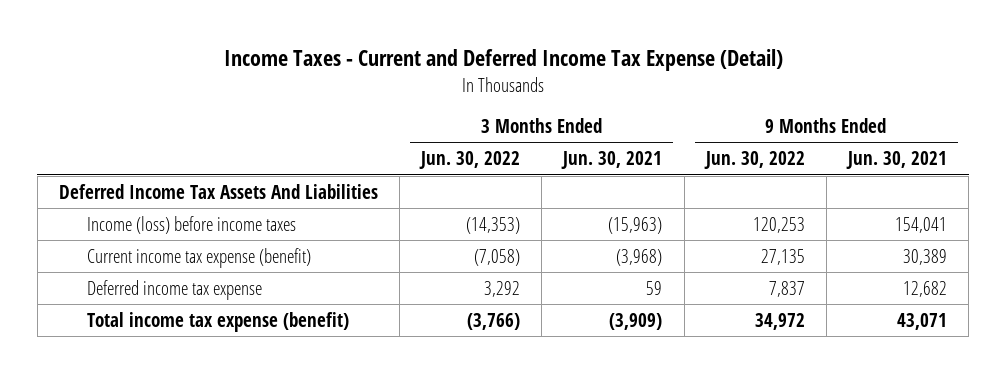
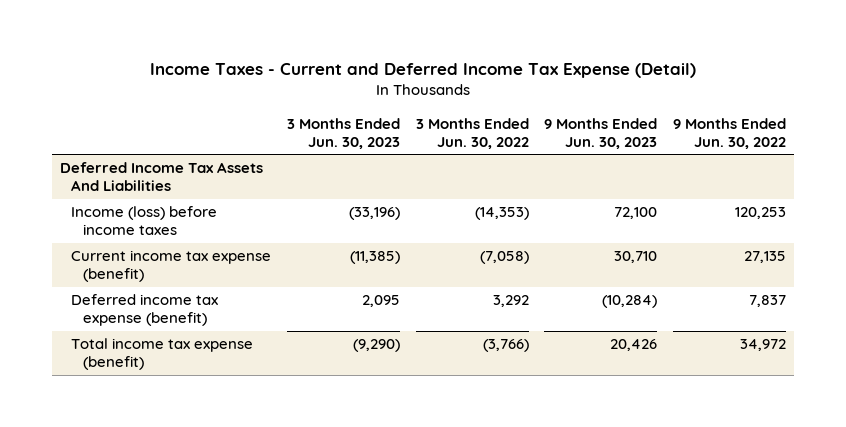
- | 3 Months Ended Jun. 30, 2022 | 3 Months Ended Jun. 30, 2021 | 9 Months Ended Jun. 30, 2022 | 9 Months Ended Jun. 30, 2021
+ | 3 Months Ended Jun. 30, 2023 | 3 Months Ended Jun. 30, 2022 | 9 Months Ended Jun. 30, 2023 | 9 Months Ended Jun. 30, 2022
- Deferred income tax expense | 3,292 | 59 | 7,837 | 12,682
+ Deferred income tax expense (benefit) | 2,095 | 3,292 | (10,284) | 7,837

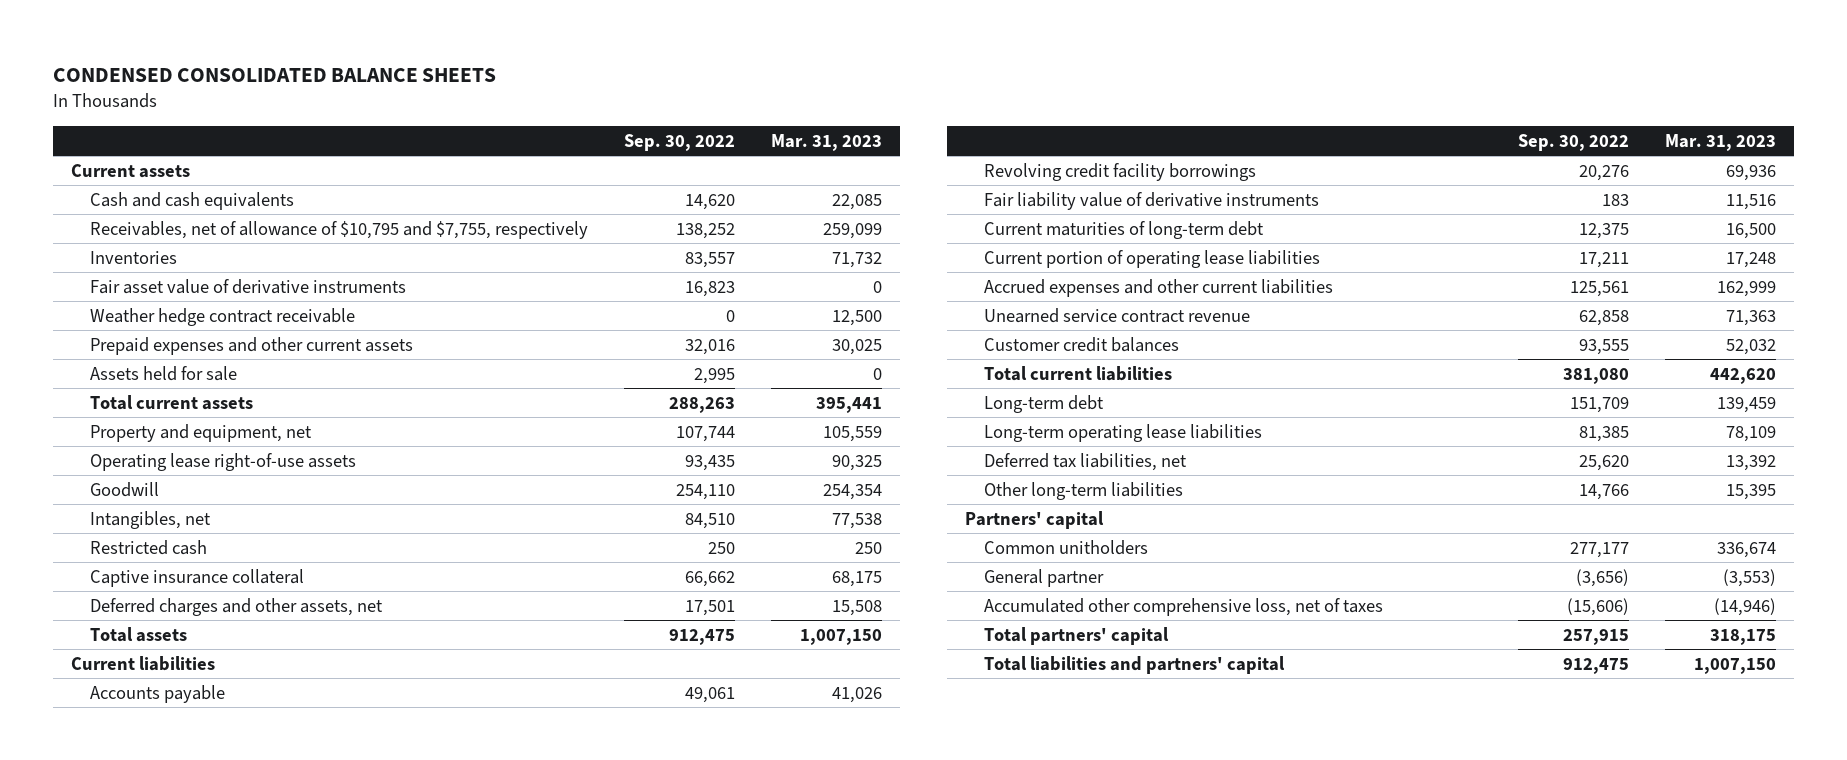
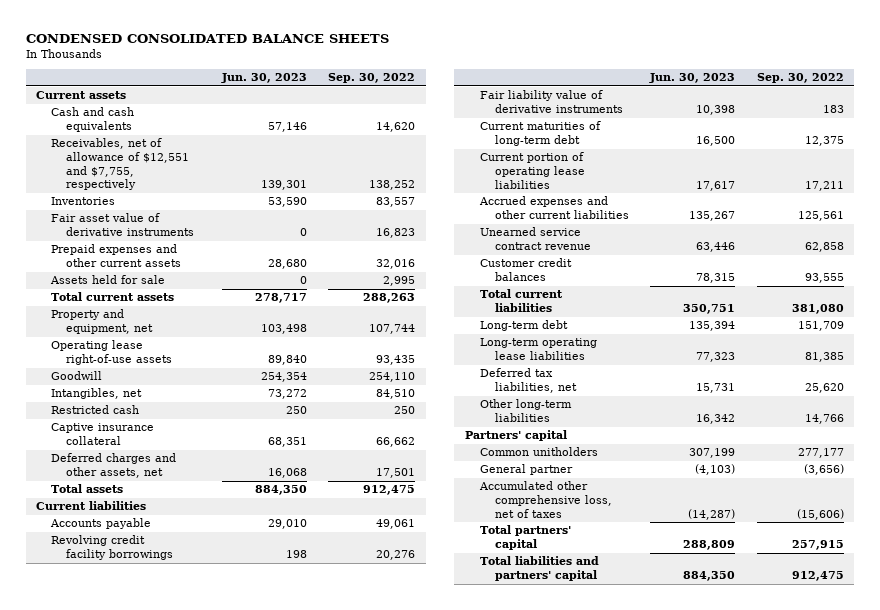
- | Sep. 30, 2022 | Mar. 31, 2023
+ | Jun. 30, 2023 | Sep. 30, 2022
- Receivables, net of allowance of $10,795 and $7,755, respectively | 138,252 | 259,099
+ Receivables, net of allowance of $12,551 and $7,755, respectively | 139,301 | 138,252
- Weather hedge contract receivable | 0 | 12,500

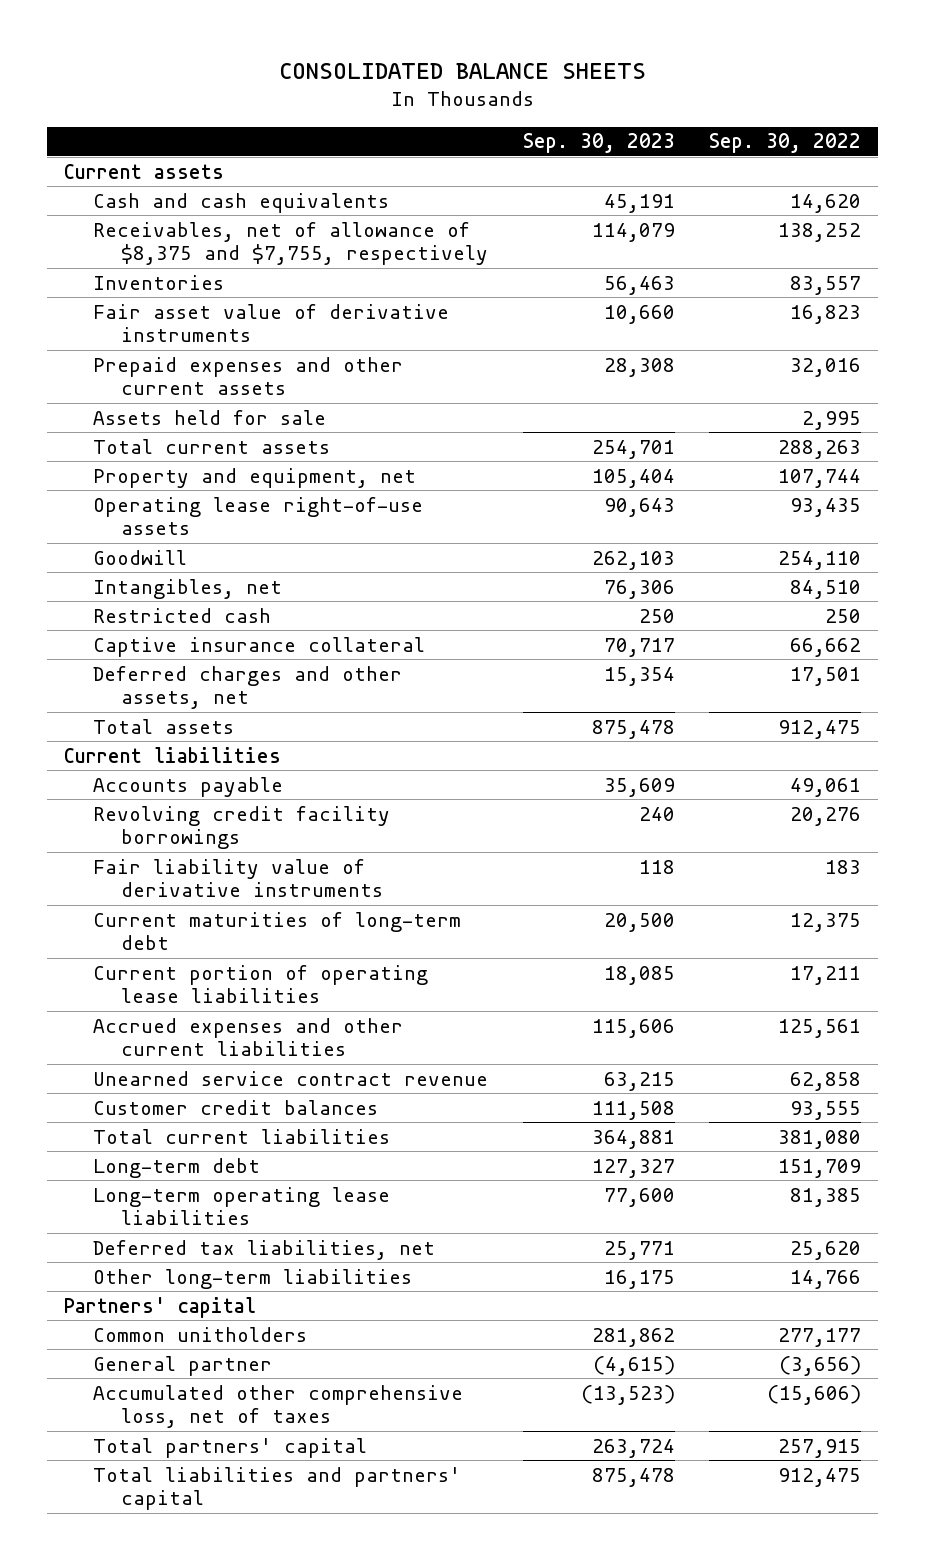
- CONDENSED CONSOLIDATED BALANCE SHEETS
+ CONSOLIDATED BALANCE SHEETS
- | Jun. 30, 2023 | Sep. 30, 2022
+ | Sep. 30, 2023 | Sep. 30, 2022
- Receivables, net of allowance of $12,551 and $7,755, respectively | 139,301 | 138,252
+ Receivables, net of allowance of $8,375 and $7,755, respectively | 114,079 | 138,252

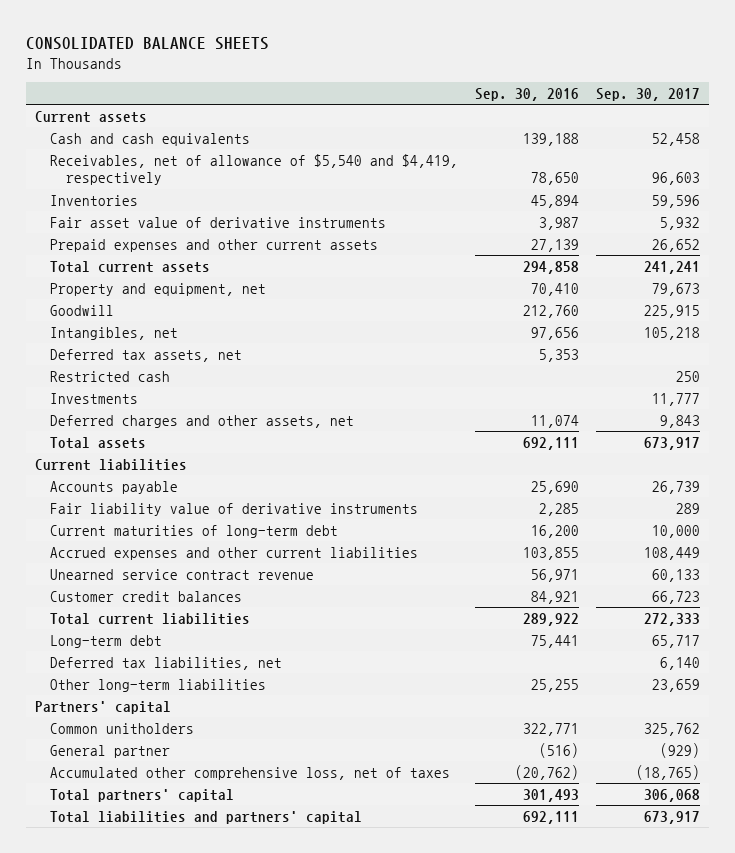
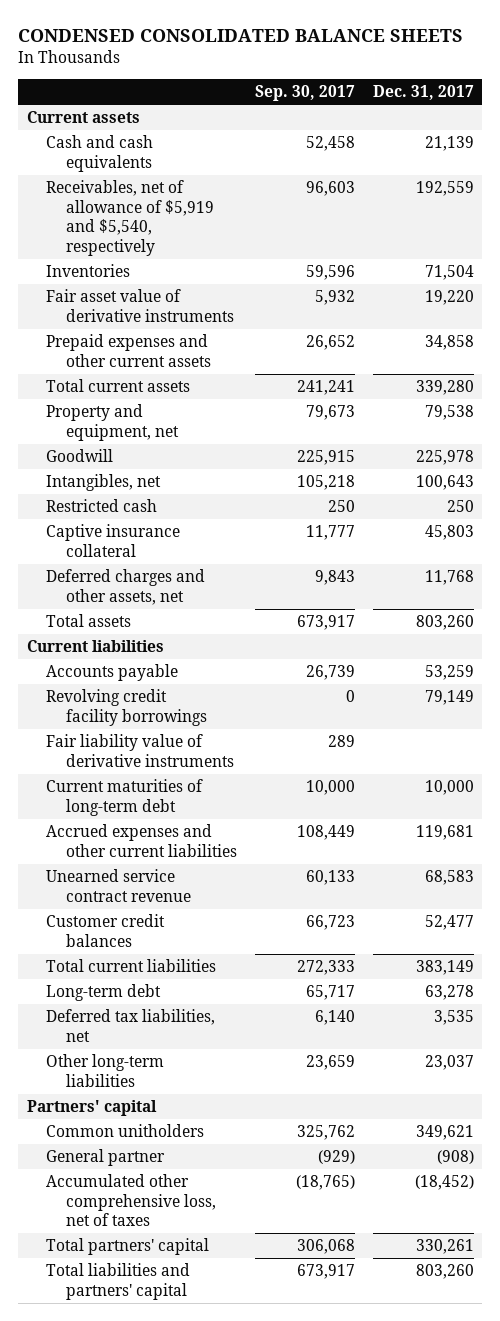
- CONSOLIDATED BALANCE SHEETS
+ CONDENSED CONSOLIDATED BALANCE SHEETS
- | Sep. 30, 2016 | Sep. 30, 2017
+ | Sep. 30, 2017 | Dec. 31, 2017
- Receivables, net of allowance of $5,540 and $4,419, respectively | 78,650 | 96,603
+ Receivables, net of allowance of $5,919 and $5,540, respectively | 96,603 | 192,559
- Deferred tax assets, net | 5,353 |
- Investments | | 11,777
+ Captive insurance collateral | 11,777 | 45,803
+ Revolving credit facility borrowings | 0 | 79,149

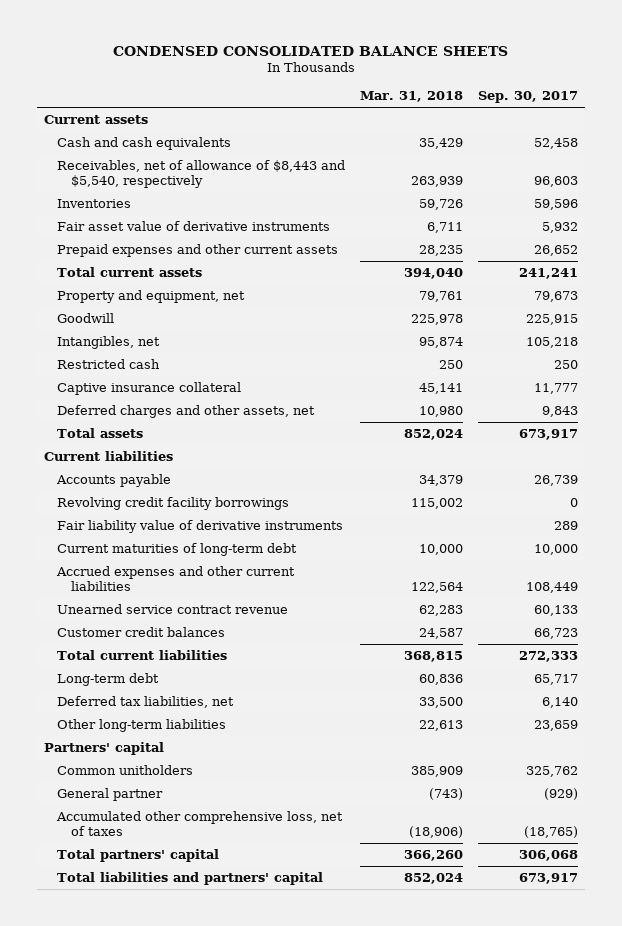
- | Sep. 30, 2017 | Dec. 31, 2017
+ | Mar. 31, 2018 | Sep. 30, 2017
- Receivables, net of allowance of $5,919 and $5,540, respectively | 96,603 | 192,559
+ Receivables, net of allowance of $8,443 and $5,540, respectively | 263,939 | 96,603

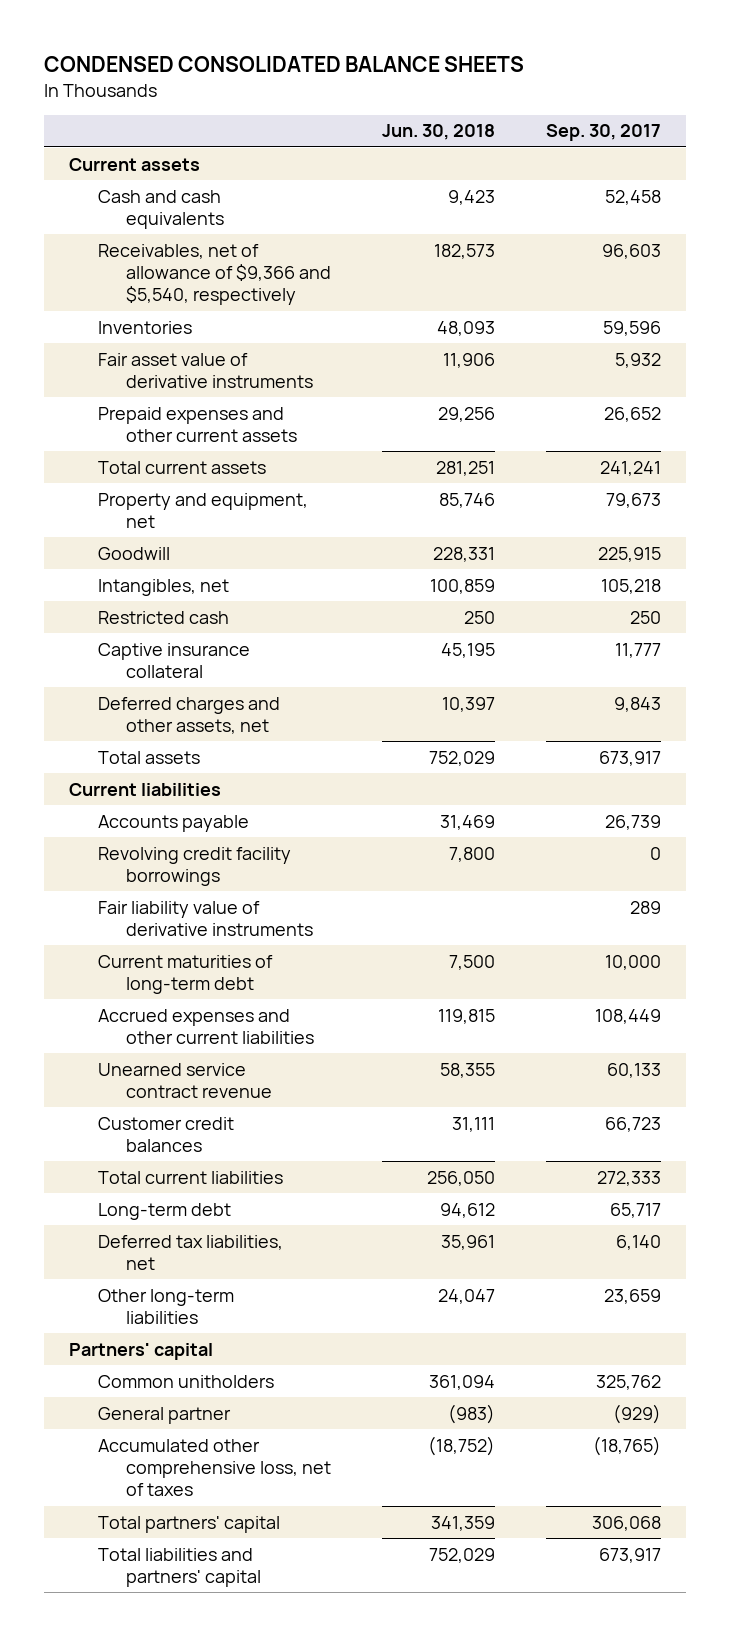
- | Mar. 31, 2018 | Sep. 30, 2017
+ | Jun. 30, 2018 | Sep. 30, 2017
- Receivables, net of allowance of $8,443 and $5,540, respectively | 263,939 | 96,603
+ Receivables, net of allowance of $9,366 and $5,540, respectively | 182,573 | 96,603

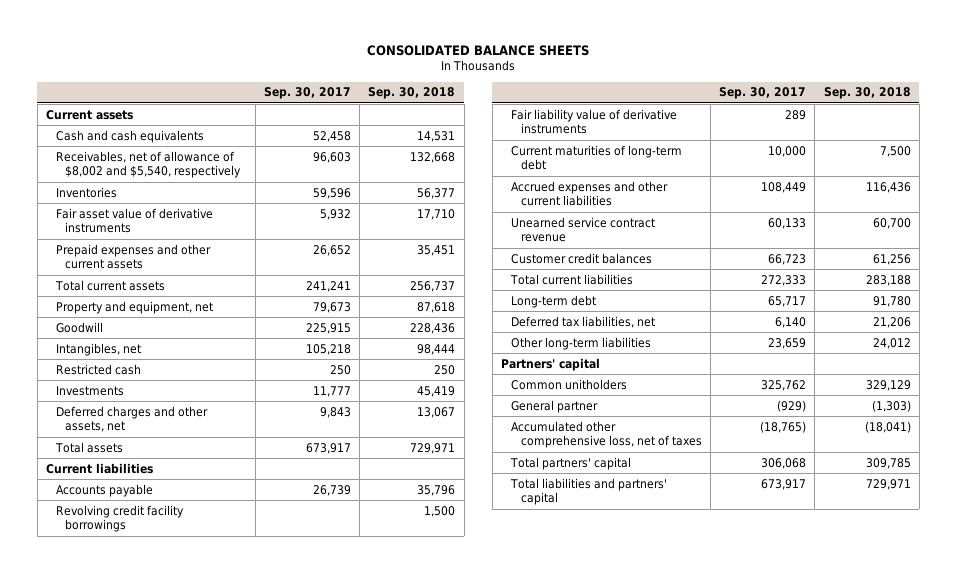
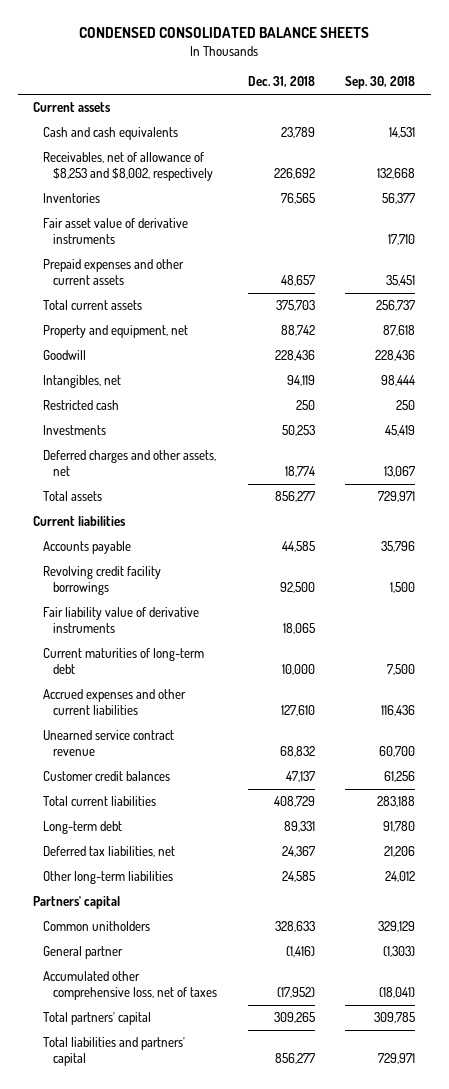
- CONSOLIDATED BALANCE SHEETS
+ CONDENSED CONSOLIDATED BALANCE SHEETS
- | Sep. 30, 2017 | Sep. 30, 2018
+ | Dec. 31, 2018 | Sep. 30, 2018
- Receivables, net of allowance of $8,002 and $5,540, respectively | 96,603 | 132,668
+ Receivables, net of allowance of $8,253 and $8,002, respectively | 226,692 | 132,668

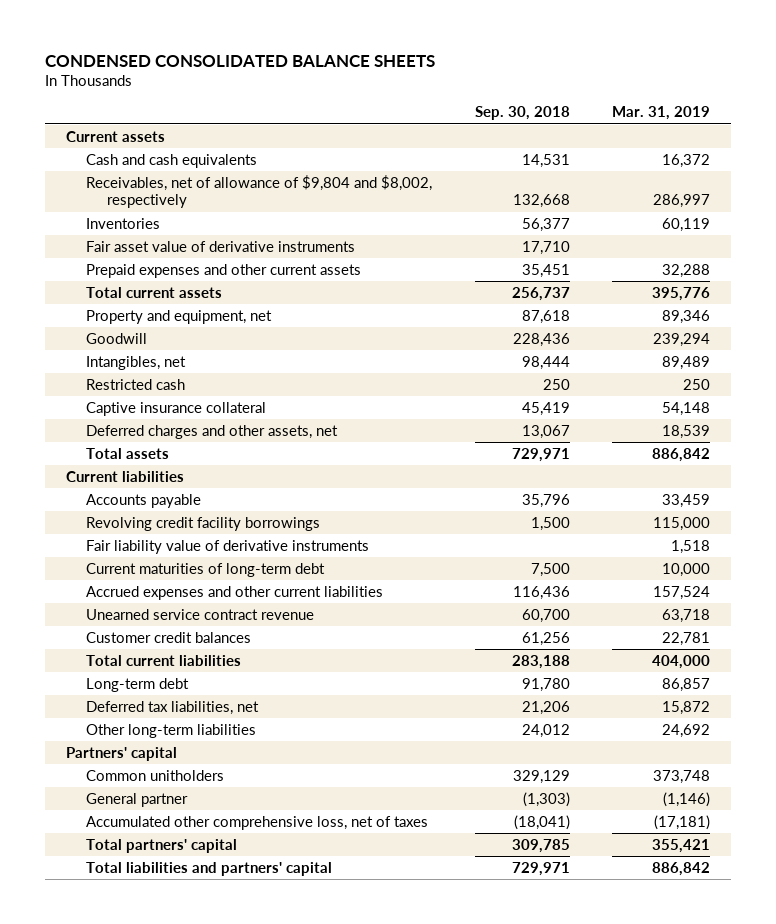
- | Dec. 31, 2018 | Sep. 30, 2018
+ | Sep. 30, 2018 | Mar. 31, 2019
- Receivables, net of allowance of $8,253 and $8,002, respectively | 226,692 | 132,668
+ Receivables, net of allowance of $9,804 and $8,002, respectively | 132,668 | 286,997
- Investments | 50,253 | 45,419
+ Captive insurance collateral | 45,419 | 54,148

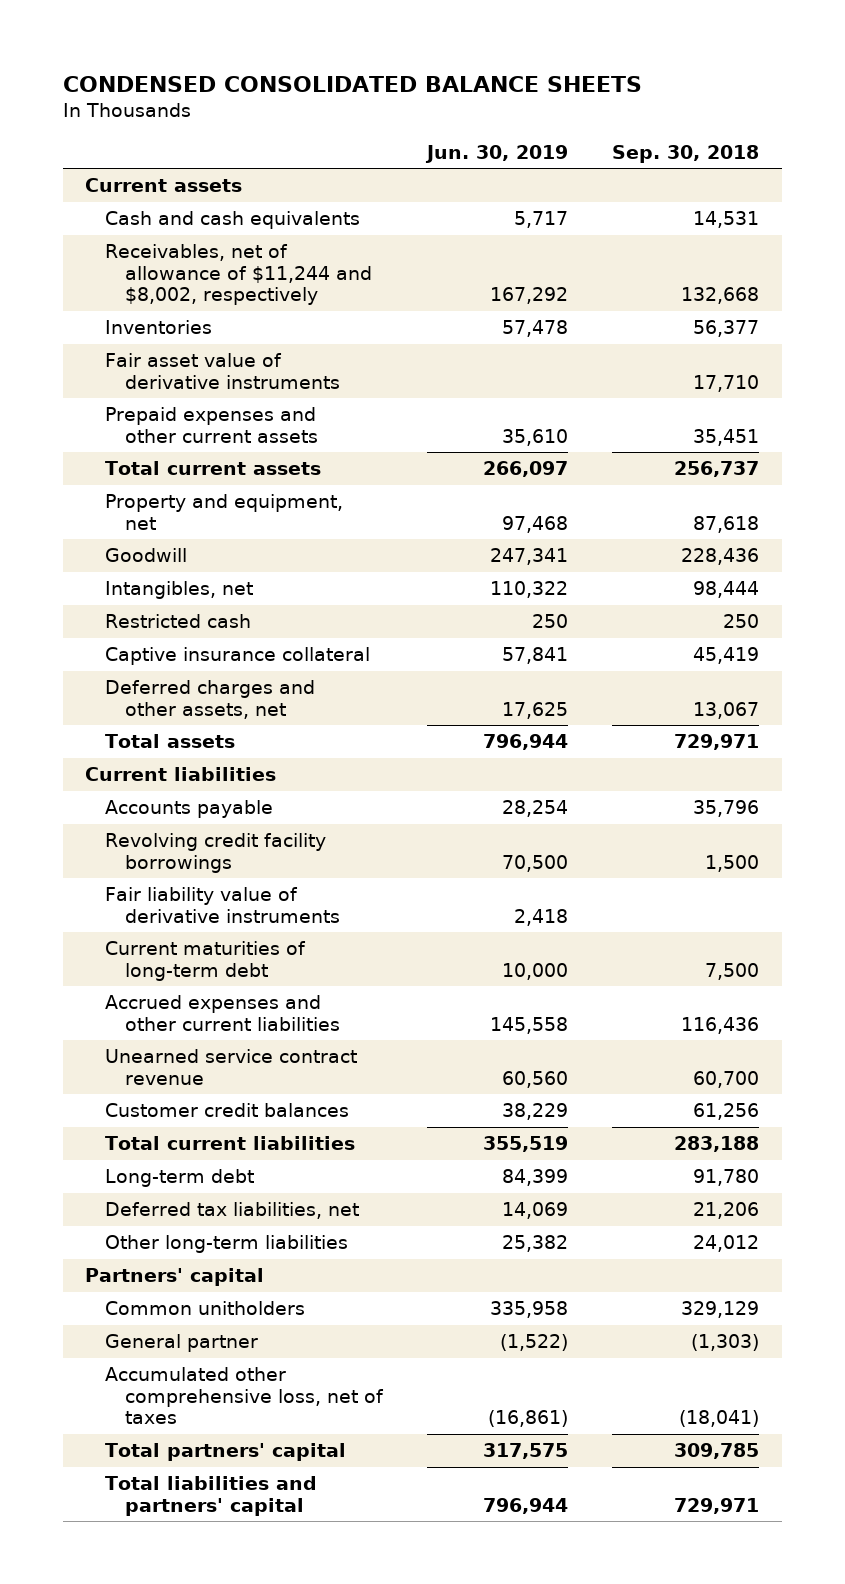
- | Sep. 30, 2018 | Mar. 31, 2019
+ | Jun. 30, 2019 | Sep. 30, 2018
- Receivables, net of allowance of $9,804 and $8,002, respectively | 132,668 | 286,997
+ Receivables, net of allowance of $11,244 and $8,002, respectively | 167,292 | 132,668

